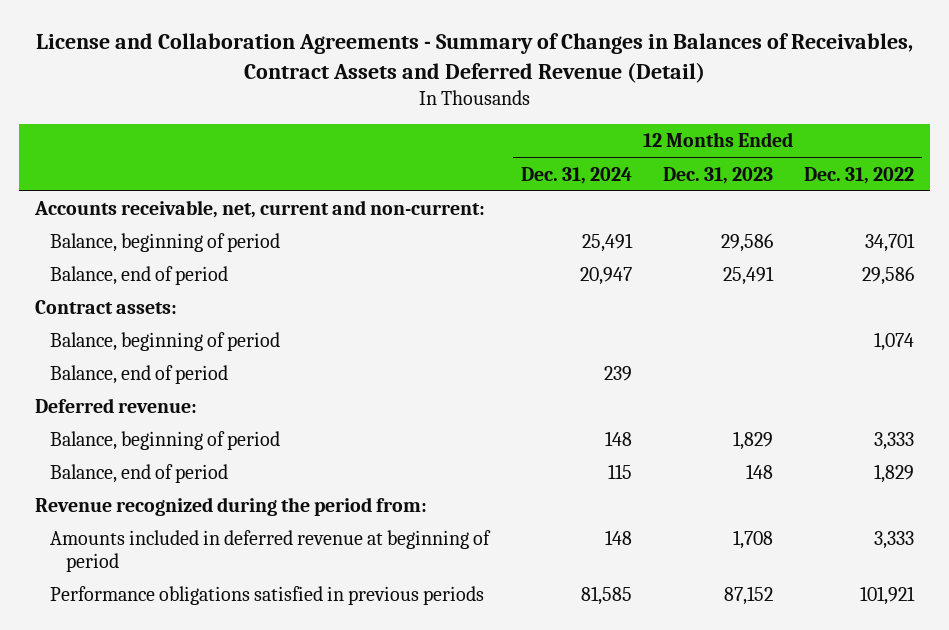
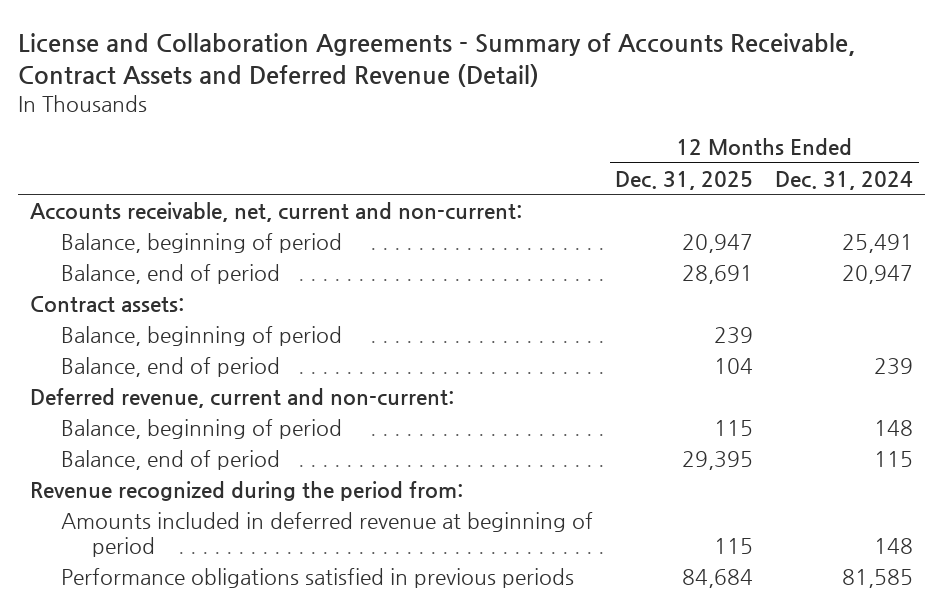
- License and Collaboration Agreements - Summary of Changes in Balances of Receivables, Contract Assets and Deferred Revenue (Detail)
+ License and Collaboration Agreements - Summary of Accounts Receivable, Contract Assets and Deferred Revenue (Detail)
- | 12 Months Ended Dec. 31, 2024 | 12 Months Ended Dec. 31, 2023 | 12 Months Ended Dec. 31, 2022
+ | 12 Months Ended Dec. 31, 2025 | 12 Months Ended Dec. 31, 2024
- Deferred revenue:
+ Deferred revenue, current and non-current:

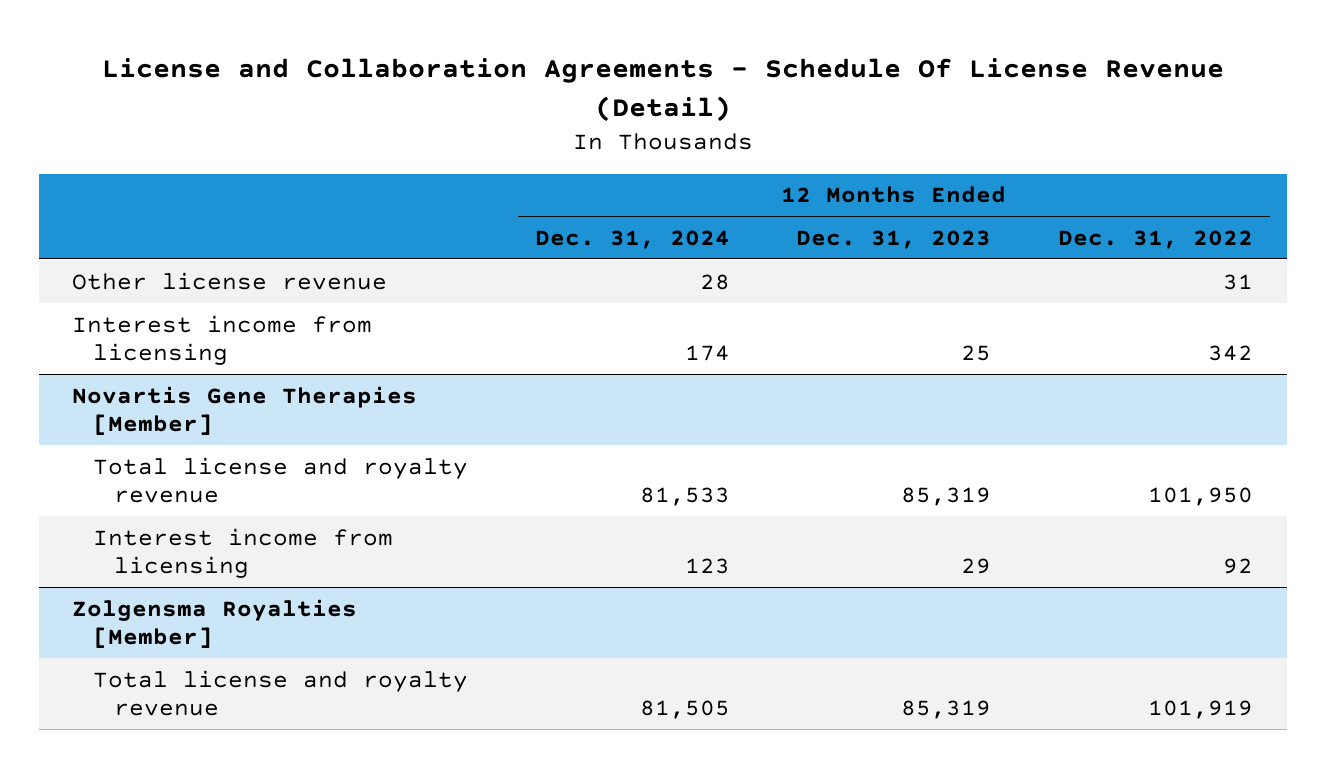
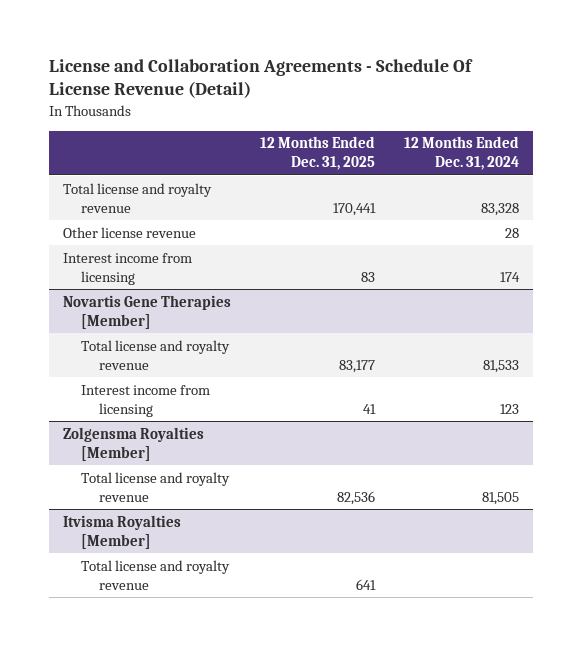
- | 12 Months Ended Dec. 31, 2024 | 12 Months Ended Dec. 31, 2023 | 12 Months Ended Dec. 31, 2022
+ | 12 Months Ended Dec. 31, 2025 | 12 Months Ended Dec. 31, 2024
+ Total license and royalty revenue | 170,441 | 83,328
+ Itvisma Royalties [Member]
+ Total license and royalty revenue | 641 |

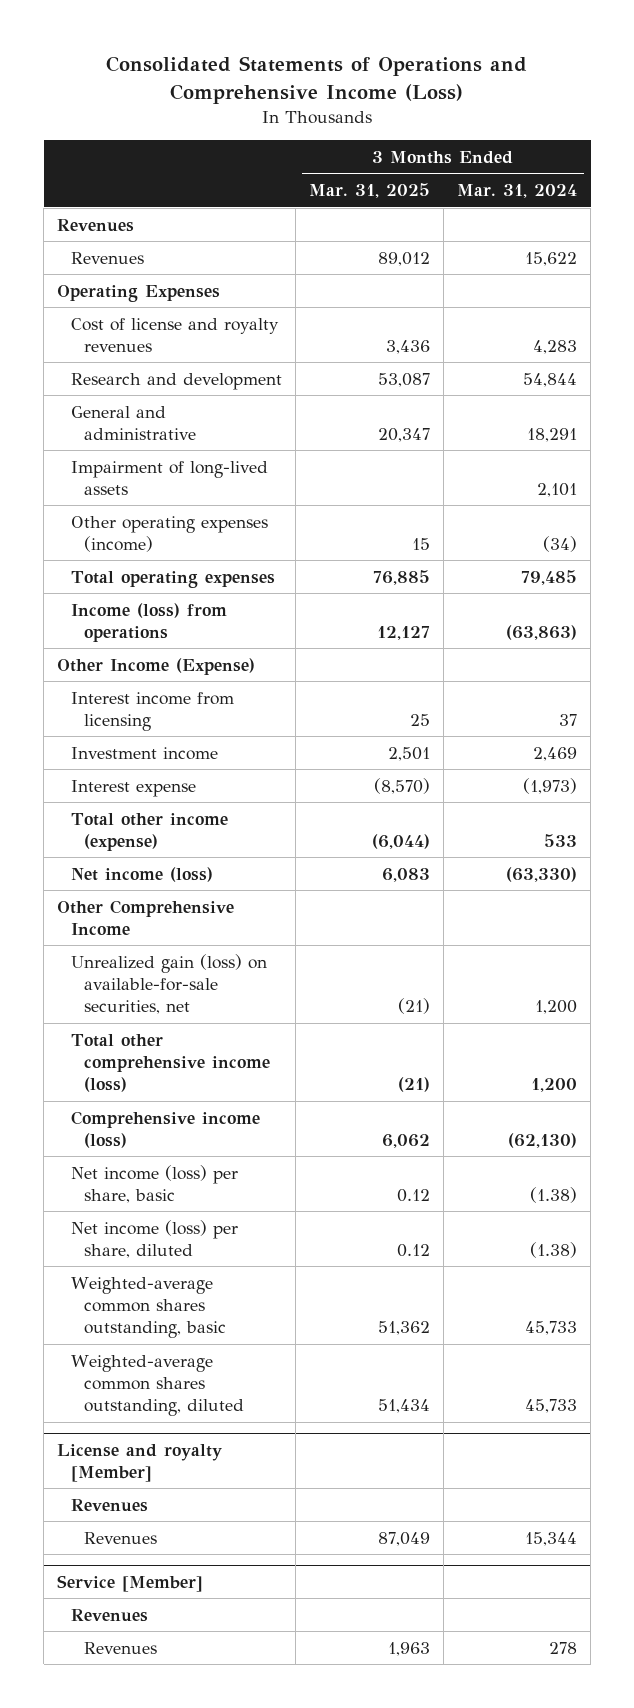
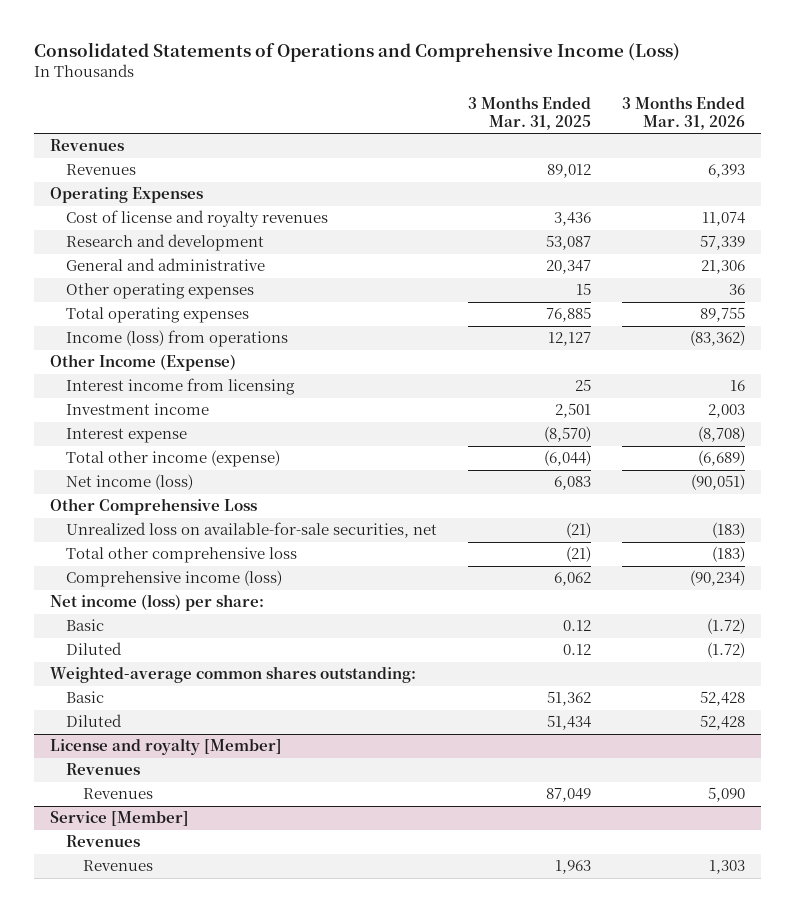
- | 3 Months Ended Mar. 31, 2025 | 3 Months Ended Mar. 31, 2024
+ | 3 Months Ended Mar. 31, 2025 | 3 Months Ended Mar. 31, 2026
- Impairment of long-lived assets | | 2,101
- Other operating expenses (income) | 15 | (34)
+ Other operating expenses | 15 | 36
- Other Comprehensive Income
- Unrealized gain (loss) on available-for-sale securities, net | (21) | 1,200
- Total other comprehensive income (loss) | (21) | 1,200
+ Other Comprehensive Loss
+ Unrealized loss on available-for-sale securities, net | (21) | (183)
+ Total other comprehensive loss | (21) | (183)
- Net income (loss) per share, basic | 0.12 | (1.38)
- Net income (loss) per share, diluted | 0.12 | (1.38)
- Weighted-average common shares outstanding, basic | 51,362 | 45,733
- Weighted-average common shares outstanding, diluted | 51,434 | 45,733
+ Net income (loss) per share:
+ Basic | 0.12 | (1.72)
+ Diluted | 0.12 | (1.72)
+ Weighted-average common shares outstanding:
+ Basic | 51,362 | 52,428
+ Diluted | 51,434 | 52,428

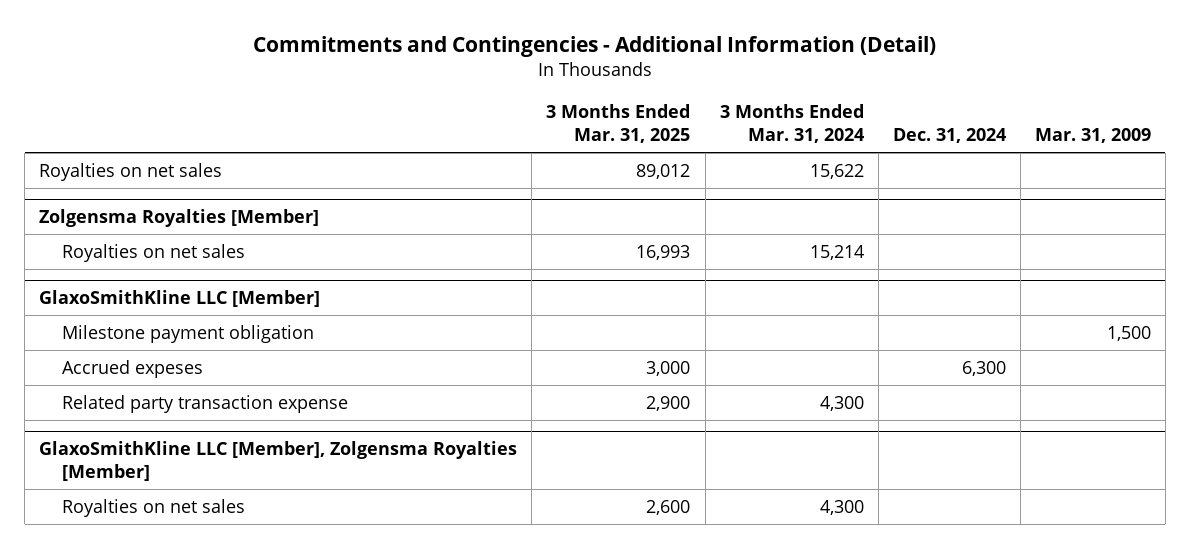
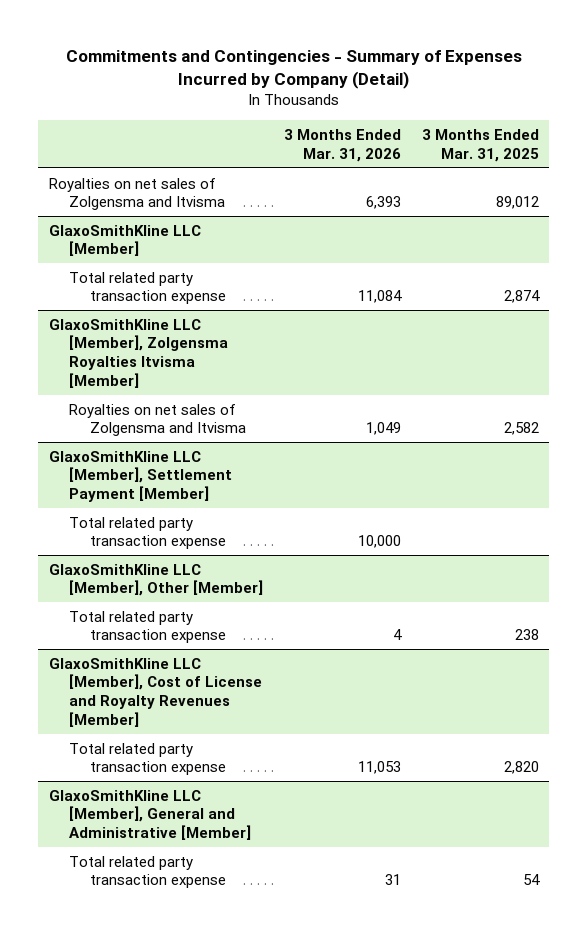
- Commitments and Contingencies - Additional Information (Detail)
+ Commitments and Contingencies - Summary of Expenses Incurred by Company (Detail)
- | 3 Months Ended Mar. 31, 2025 | 3 Months Ended Mar. 31, 2024 | Dec. 31, 2024 | Mar. 31, 2009
+ | 3 Months Ended Mar. 31, 2026 | 3 Months Ended Mar. 31, 2025
- Royalties on net sales | 89,012 | 15,622 | |
- Zolgensma Royalties [Member]
- Royalties on net sales | 16,993 | 15,214 | |
+ Royalties on net sales of Zolgensma and Itvisma | 6,393 | 89,012
@ GlaxoSmithKline LLC [Member]
- Milestone payment obligation | | | | 1,500
- Accrued expeses | 3,000 | | 6,300 |
- Related party transaction expense | 2,900 | 4,300 | |
- GlaxoSmithKline LLC [Member], Zolgensma Royalties [Member]
- Royalties on net sales | 2,600 | 4,300 | |
@ GlaxoSmithKline LLC [Member]
+ Total related party transaction expense | 11,084 | 2,874
+ GlaxoSmithKline LLC [Member], Zolgensma Royalties Itvisma [Member]
+ Royalties on net sales of Zolgensma and Itvisma | 1,049 | 2,582
+ GlaxoSmithKline LLC [Member], Settlement Payment [Member]
+ Total related party transaction expense | 10,000 |
+ GlaxoSmithKline LLC [Member], Other [Member]
+ Total related party transaction expense | 4 | 238
+ GlaxoSmithKline LLC [Member], Cost of License and Royalty Revenues [Member]
+ Total related party transaction expense | 11,053 | 2,820
+ GlaxoSmithKline LLC [Member], General and Administrative [Member]
+ Total related party transaction expense | 31 | 54

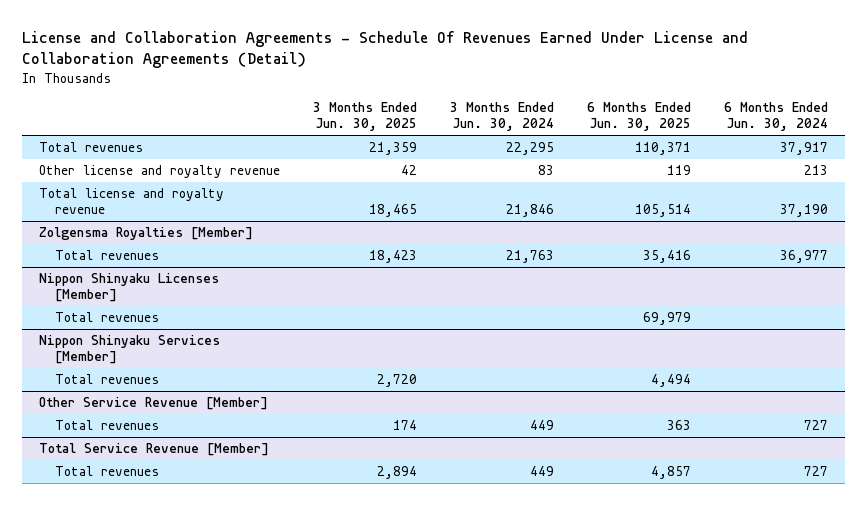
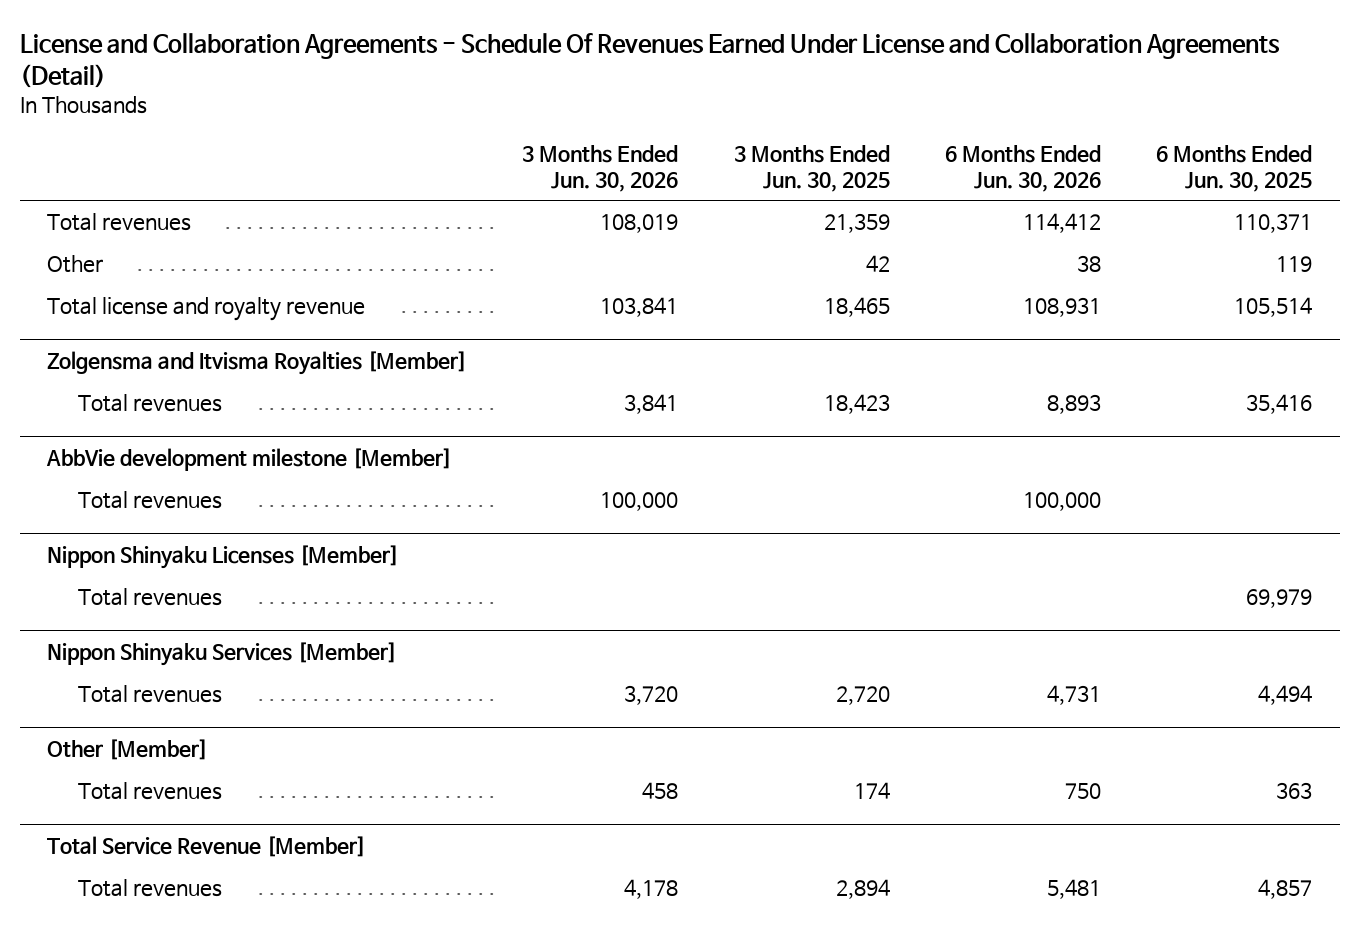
- | 3 Months Ended Jun. 30, 2025 | 3 Months Ended Jun. 30, 2024 | 6 Months Ended Jun. 30, 2025 | 6 Months Ended Jun. 30, 2024
+ | 3 Months Ended Jun. 30, 2026 | 3 Months Ended Jun. 30, 2025 | 6 Months Ended Jun. 30, 2026 | 6 Months Ended Jun. 30, 2025
- Other license and royalty revenue | 42 | 83 | 119 | 213
+ Other | | 42 | 38 | 119
- Zolgensma Royalties [Member]
+ Zolgensma and Itvisma Royalties [Member]
+ AbbVie development milestone [Member]
+ Total revenues | 100,000 | | 100,000 |
- Other Service Revenue [Member]
+ Other [Member]

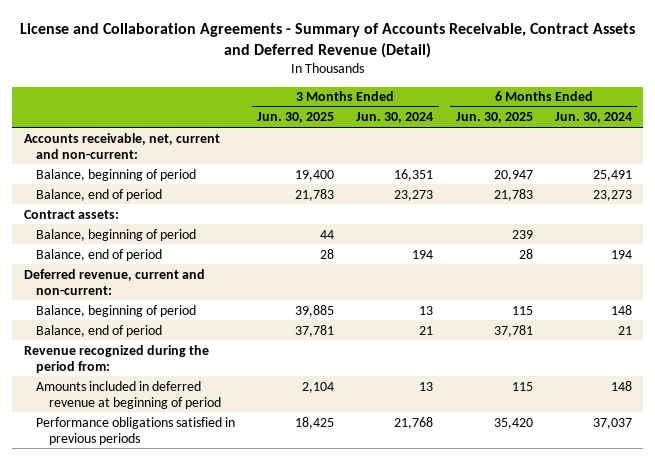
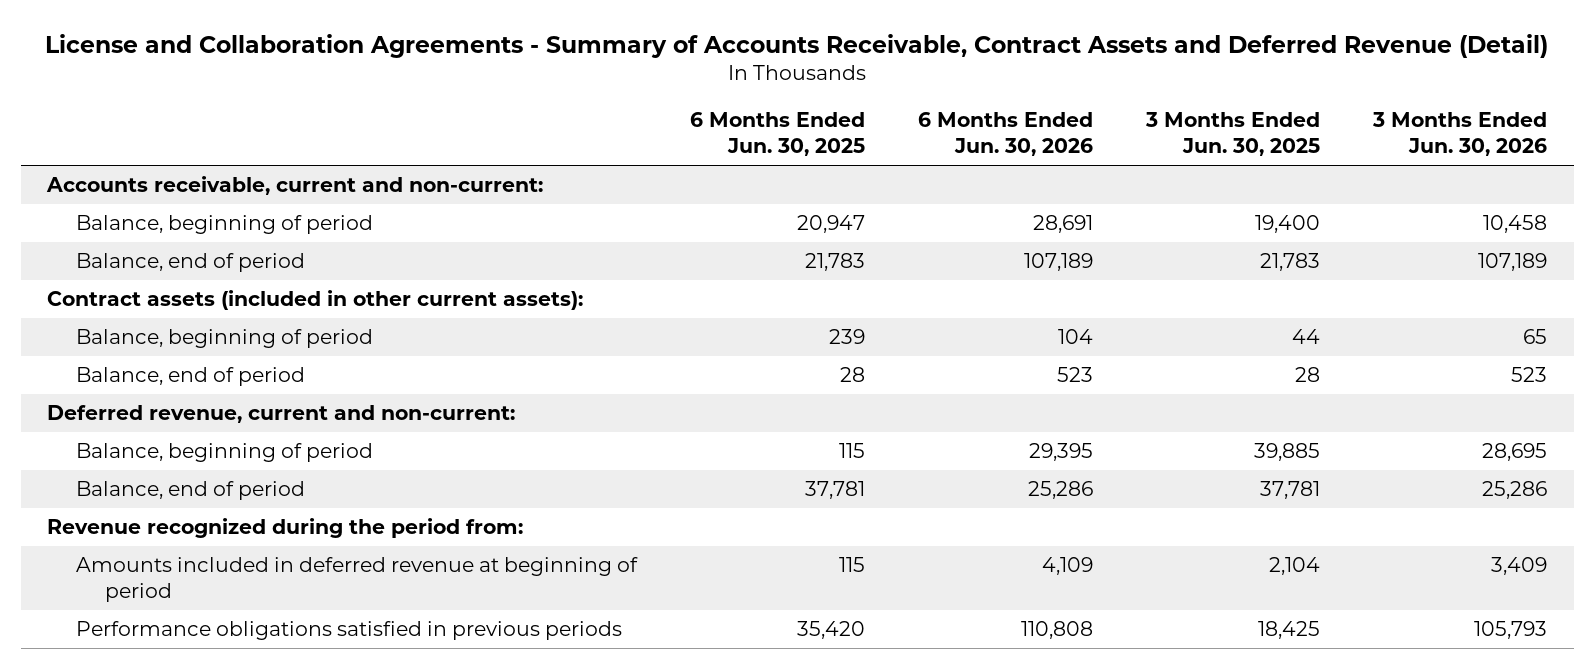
- | 3 Months Ended Jun. 30, 2025 | 3 Months Ended Jun. 30, 2024 | 6 Months Ended Jun. 30, 2025 | 6 Months Ended Jun. 30, 2024
+ | 6 Months Ended Jun. 30, 2025 | 6 Months Ended Jun. 30, 2026 | 3 Months Ended Jun. 30, 2025 | 3 Months Ended Jun. 30, 2026
- Accounts receivable, net, current and non-current:
+ Accounts receivable, current and non-current:
- Contract assets:
+ Contract assets (included in other current assets):

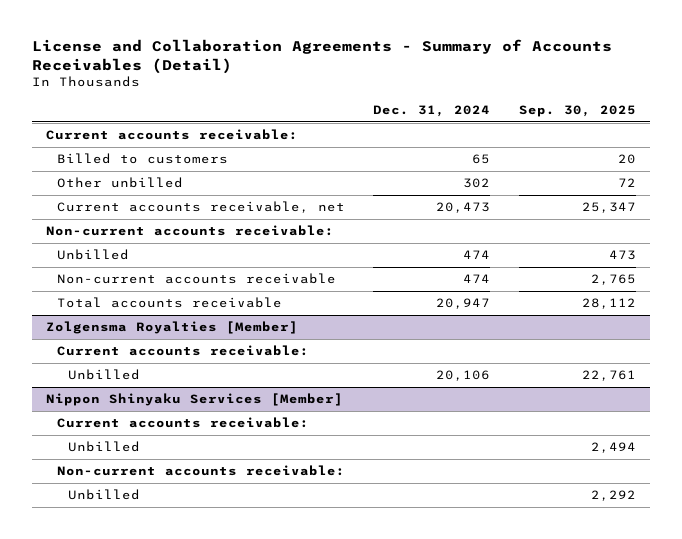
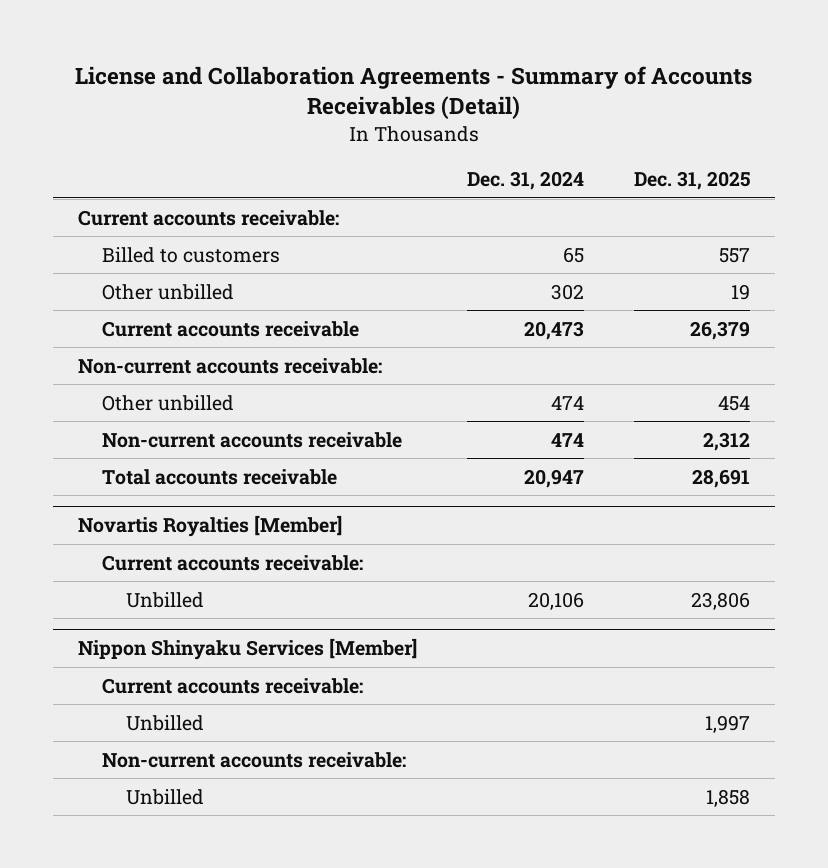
- | Dec. 31, 2024 | Sep. 30, 2025
+ | Dec. 31, 2024 | Dec. 31, 2025
- Current accounts receivable, net | 20,473 | 25,347
+ Current accounts receivable | 20,473 | 26,379
- Unbilled | 474 | 473
+ Other unbilled | 474 | 454
- Zolgensma Royalties [Member]
+ Novartis Royalties [Member]

